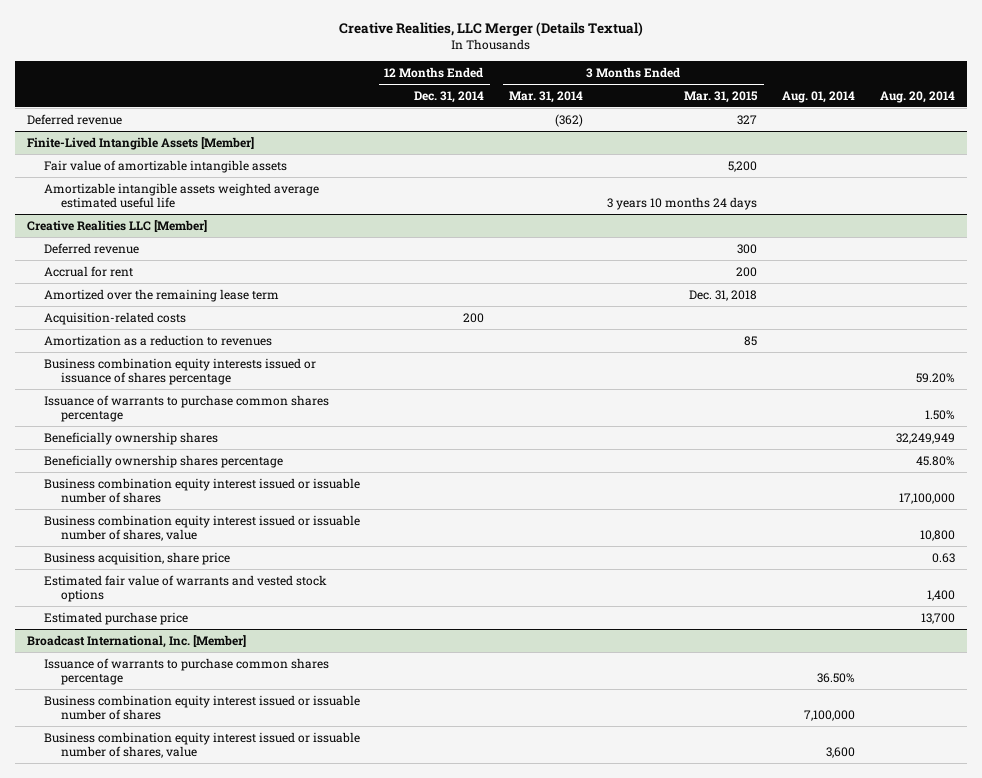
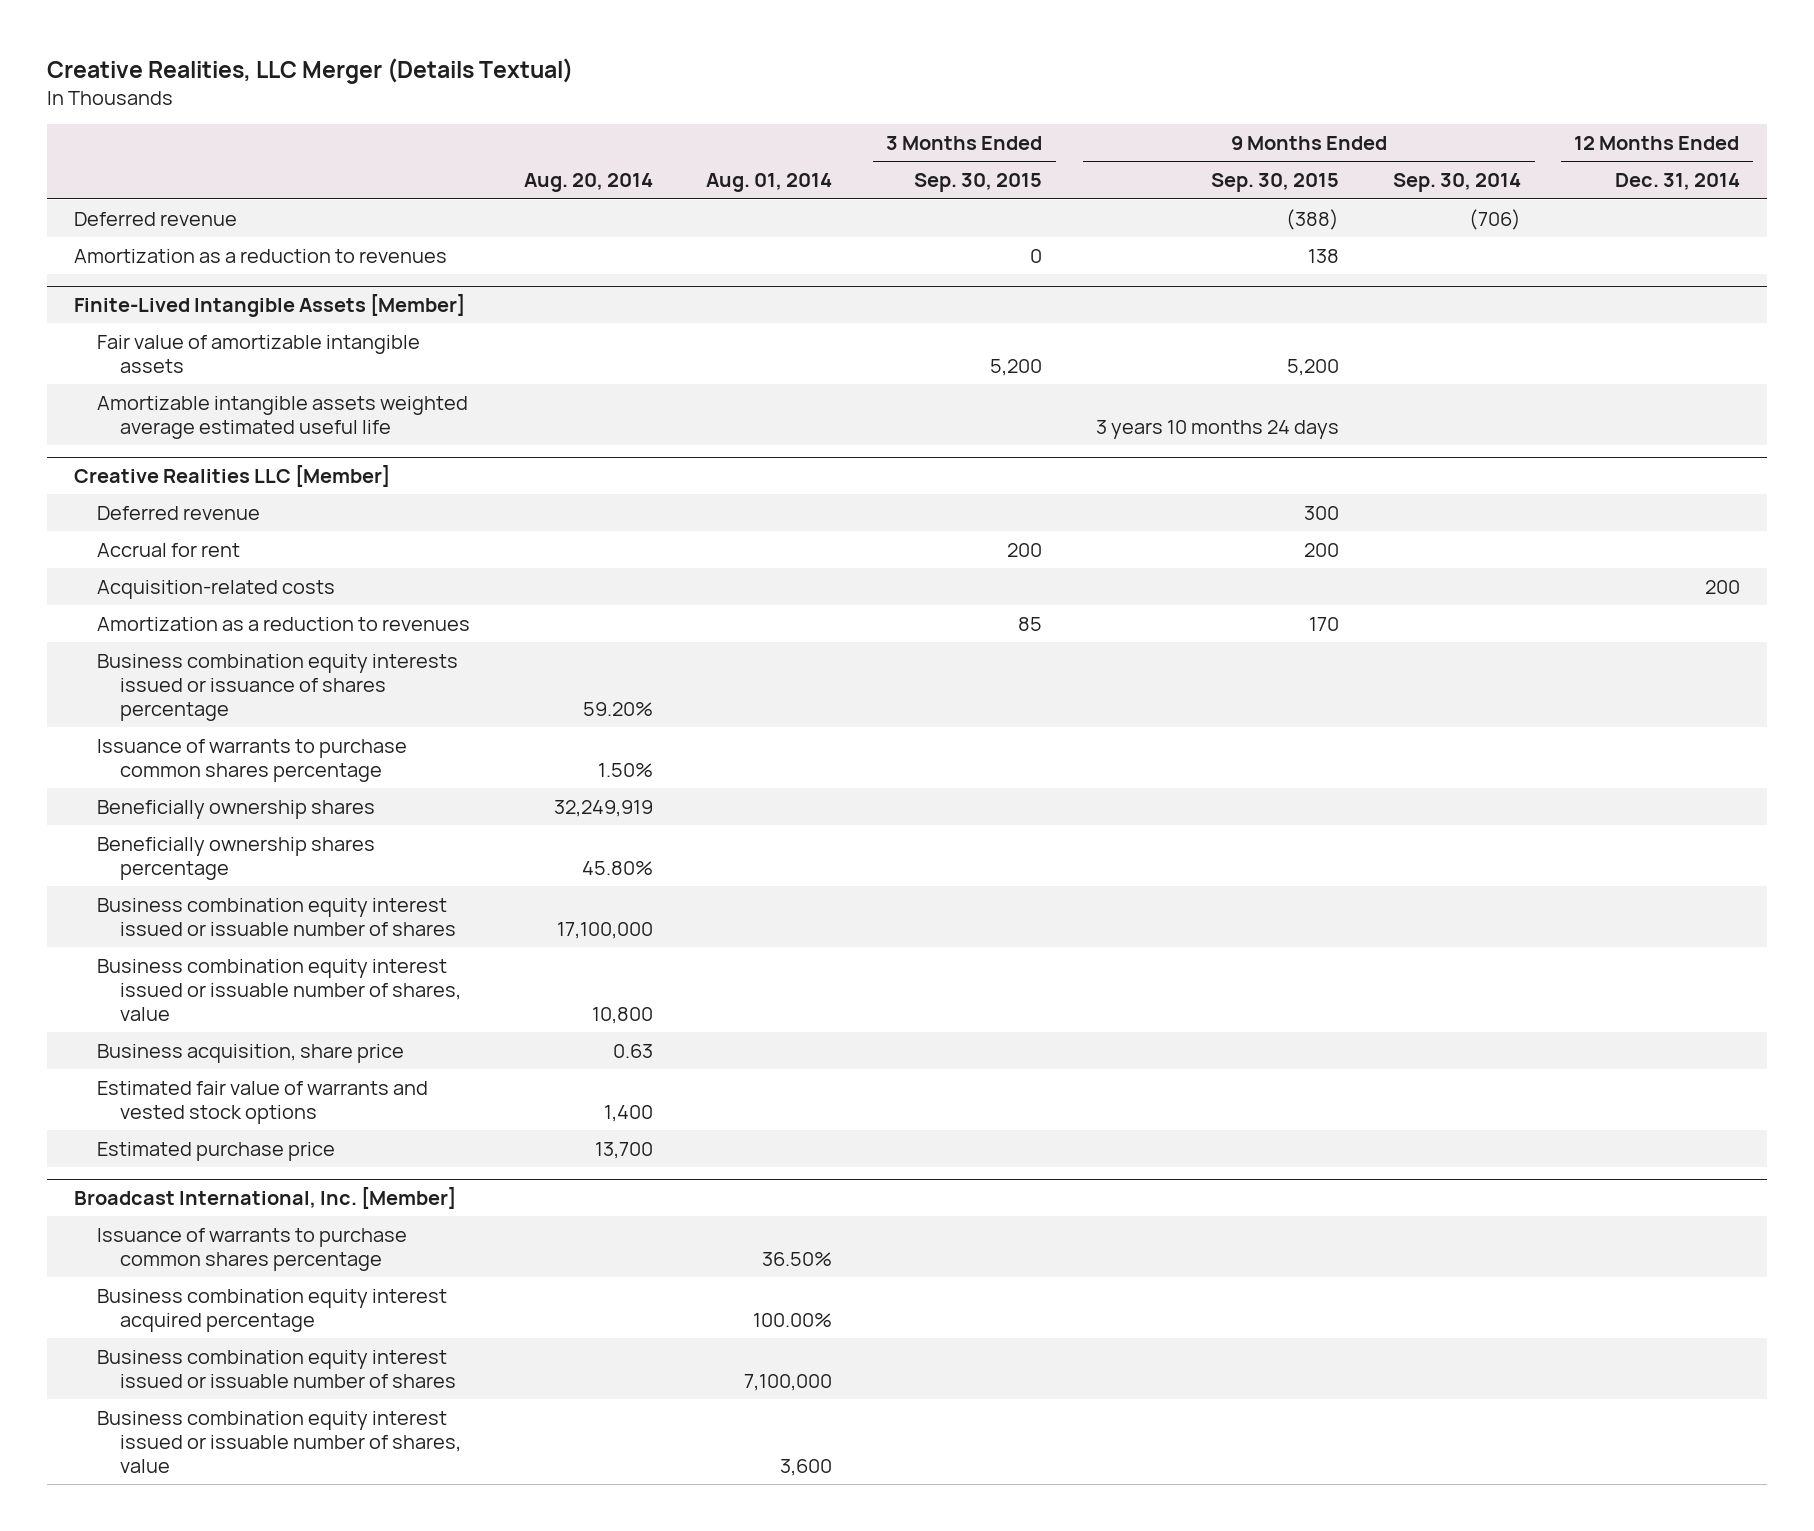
- | 12 Months Ended Dec. 31, 2014 | 3 Months Ended Mar. 31, 2014 | 3 Months Ended Mar. 31, 2015 | Aug. 01, 2014 | Aug. 20, 2014
+ | Aug. 20, 2014 | Aug. 01, 2014 | 3 Months Ended Sep. 30, 2015 | 9 Months Ended Sep. 30, 2015 | 9 Months Ended Sep. 30, 2014 | 12 Months Ended Dec. 31, 2014
+ Amortization as a reduction to revenues | | | 0 | 138 | |
@ Creative Realities LLC [Member]
- Amortized over the remaining lease term | | | Dec. 31, 2018 | |
- Beneficially ownership shares | | | | | 32,249,949
+ Beneficially ownership shares | 32,249,919 | | | | |
@ Broadcast International, Inc. [Member]
+ Business combination equity interest acquired percentage | | 100.00% | | | |

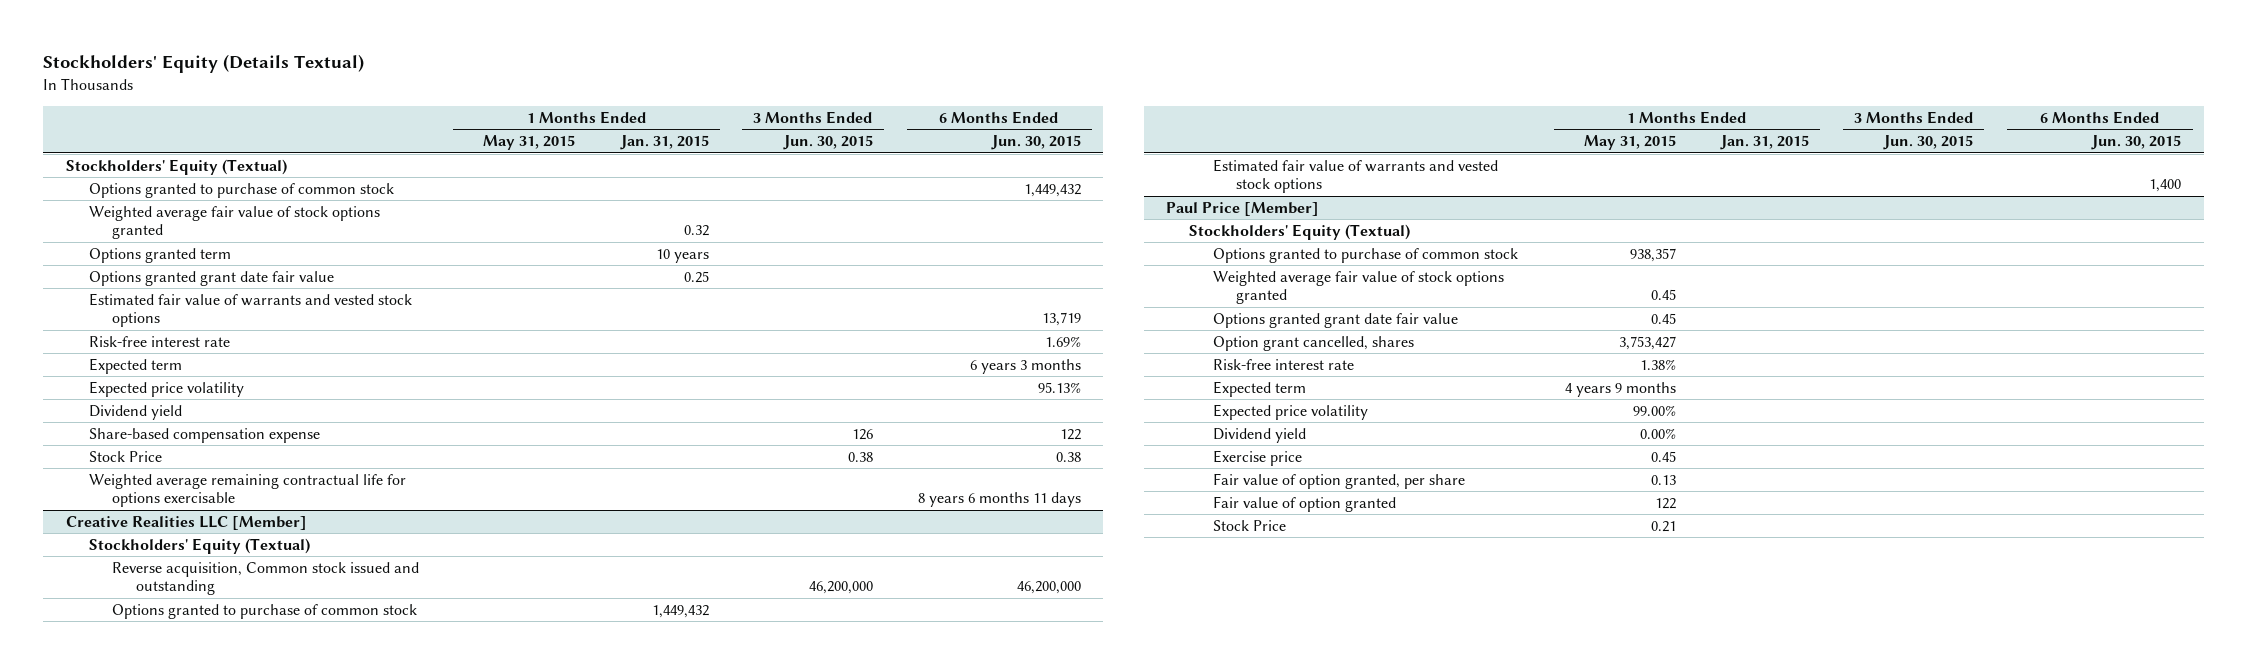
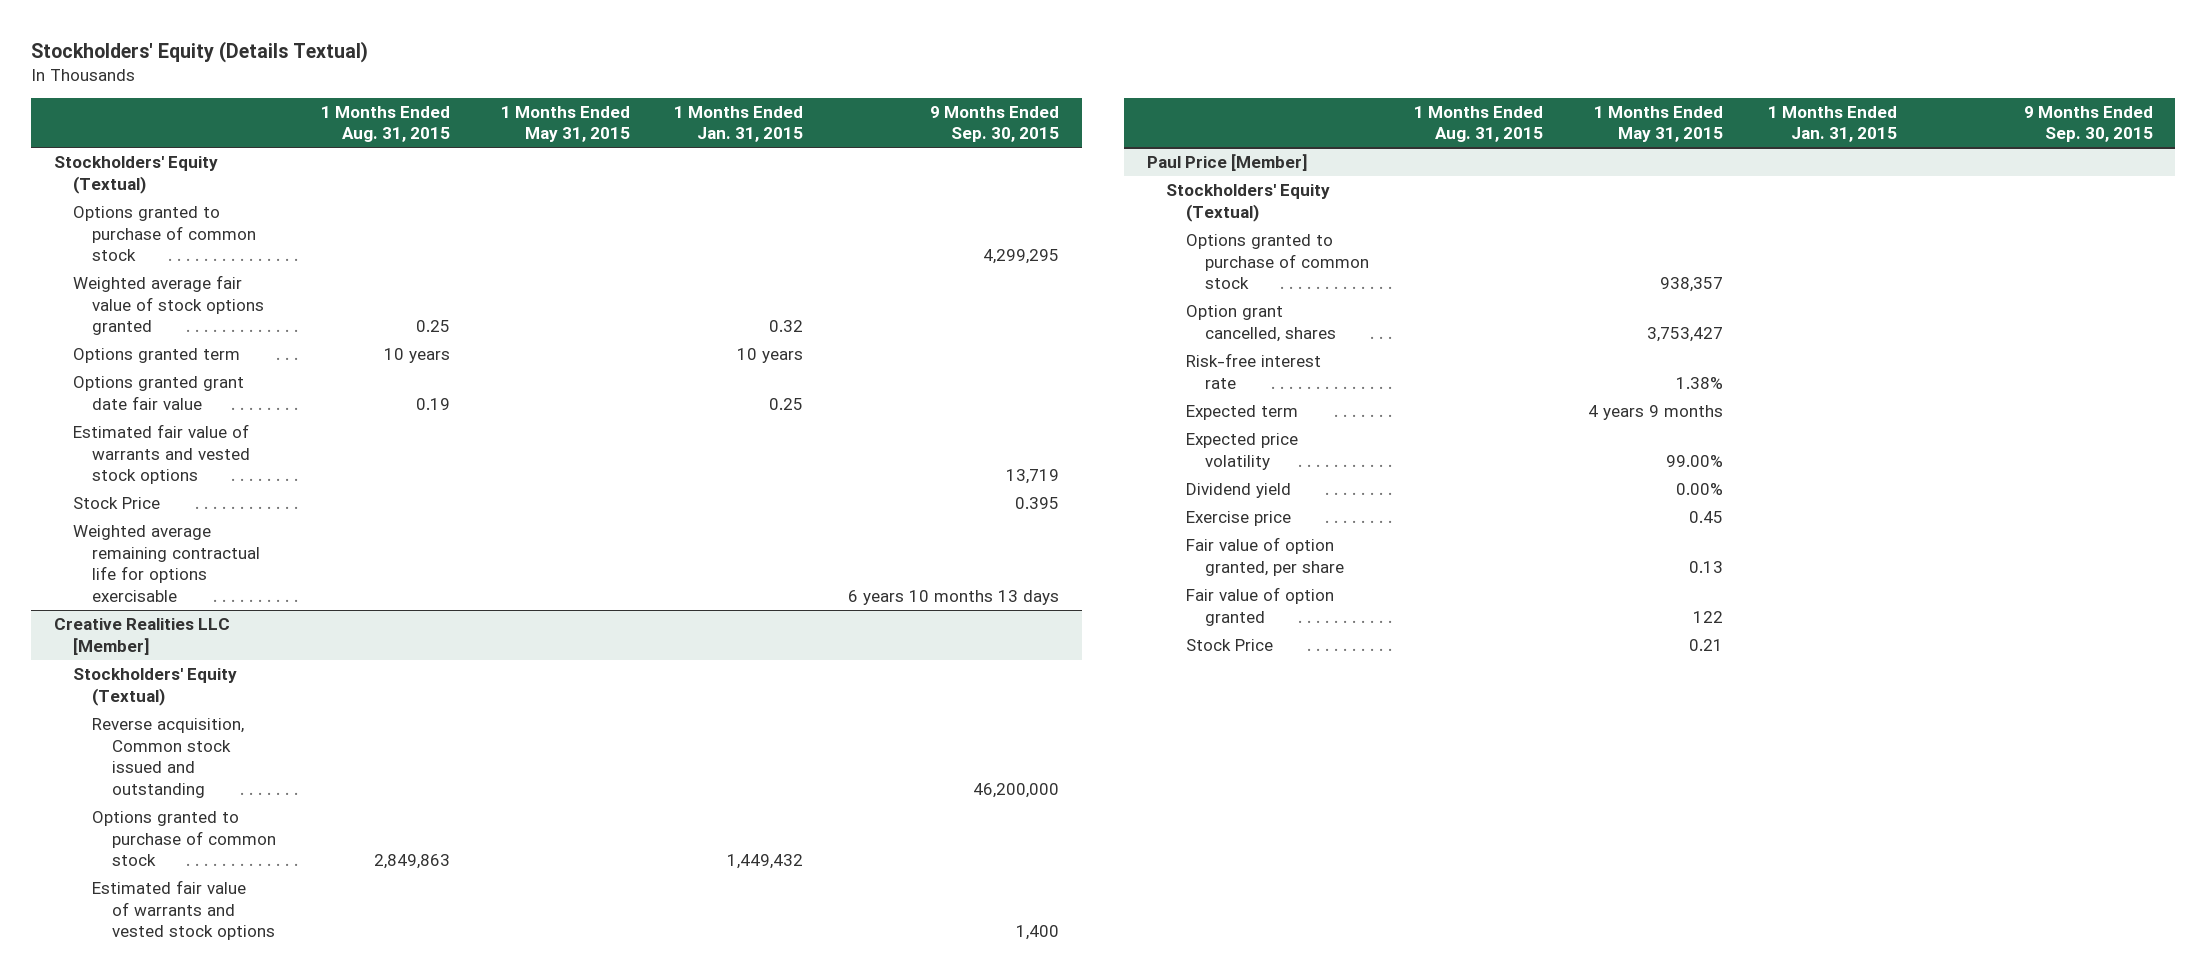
- | 1 Months Ended May 31, 2015 | 1 Months Ended Jan. 31, 2015 | 3 Months Ended Jun. 30, 2015 | 6 Months Ended Jun. 30, 2015
+ | 1 Months Ended Aug. 31, 2015 | 1 Months Ended May 31, 2015 | 1 Months Ended Jan. 31, 2015 | 9 Months Ended Sep. 30, 2015
- Risk-free interest rate | | | | 1.69%
- Expected term | | | | 6 years 3 months
- Expected price volatility | | | | 95.13%
- Dividend yield
- Share-based compensation expense | | | 126 | 122
@ Paul Price [Member]
- Weighted average fair value of stock options granted | 0.45 | | |
- Options granted grant date fair value | 0.45 | | |

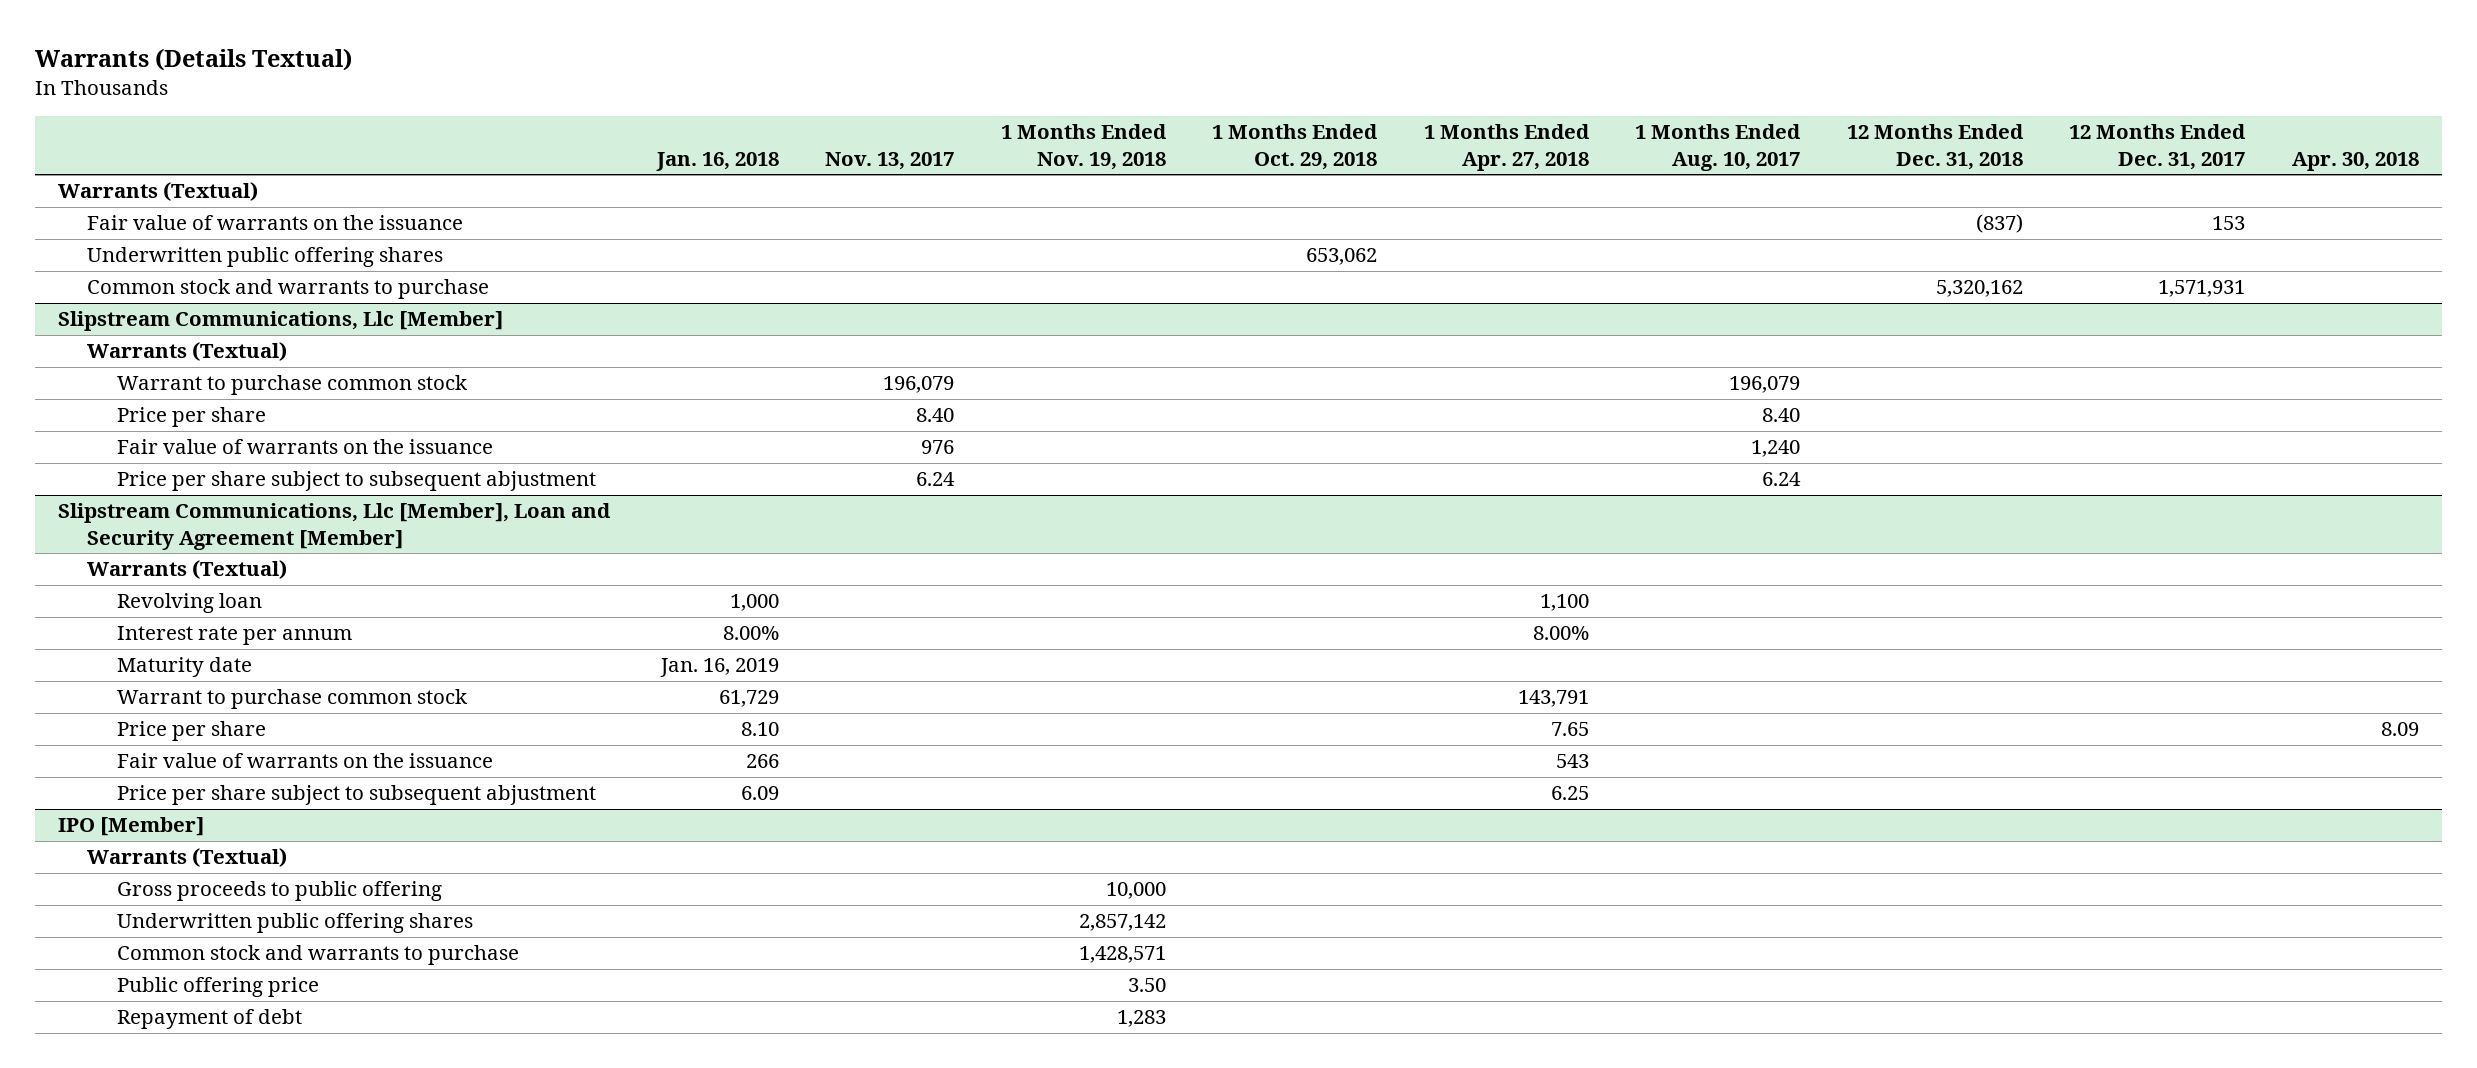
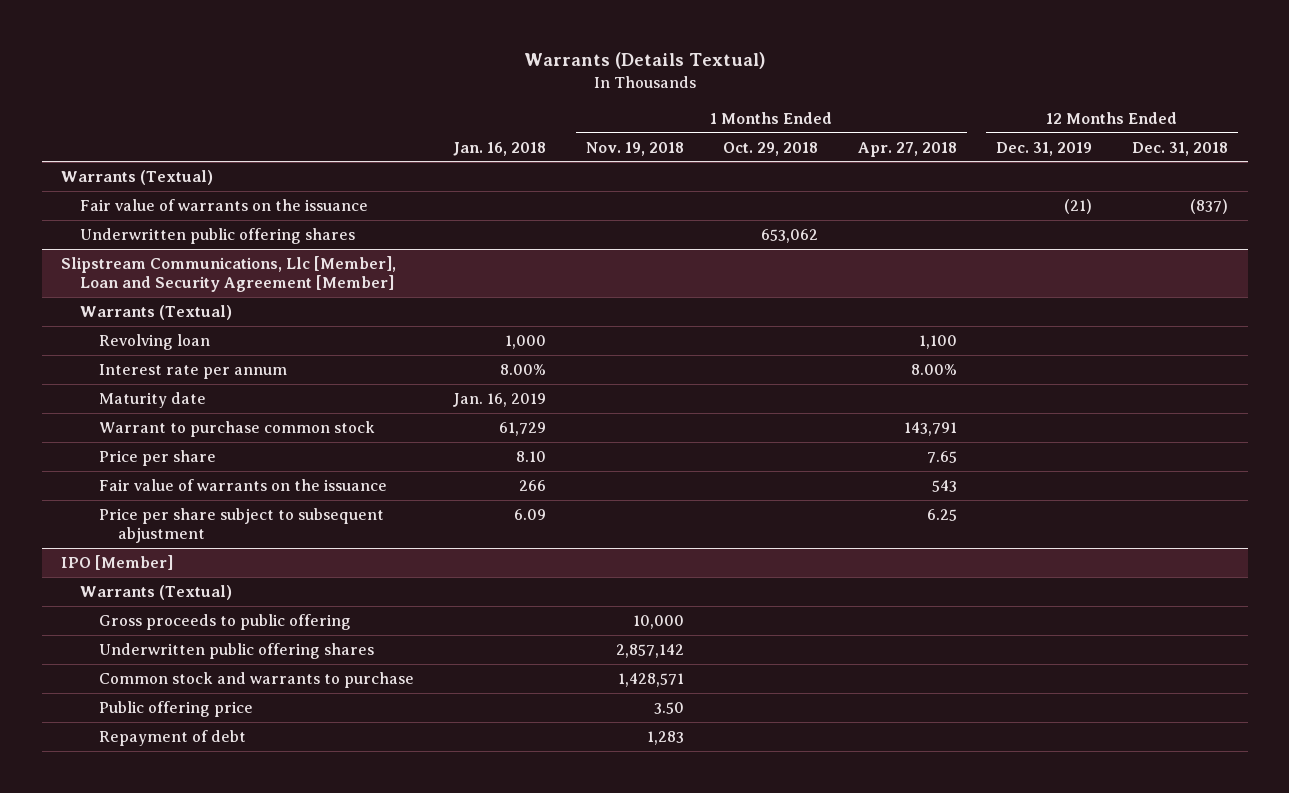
- | Jan. 16, 2018 | Nov. 13, 2017 | 1 Months Ended Nov. 19, 2018 | 1 Months Ended Oct. 29, 2018 | 1 Months Ended Apr. 27, 2018 | 1 Months Ended Aug. 10, 2017 | 12 Months Ended Dec. 31, 2018 | 12 Months Ended Dec. 31, 2017 | Apr. 30, 2018
+ | Jan. 16, 2018 | 1 Months Ended Nov. 19, 2018 | 1 Months Ended Oct. 29, 2018 | 1 Months Ended Apr. 27, 2018 | 12 Months Ended Dec. 31, 2019 | 12 Months Ended Dec. 31, 2018
- Common stock and warrants to purchase | | | | | | | 5,320,162 | 1,571,931 |
- Slipstream Communications, Llc [Member]
- Warrants (Textual)
- Warrant to purchase common stock | | 196,079 | | | | 196,079 | | |
- Price per share | | 8.40 | | | | 8.40 | | |
- Fair value of warrants on the issuance | | 976 | | | | 1,240 | | |
- Price per share subject to subsequent abjustment | | 6.24 | | | | 6.24 | | |

